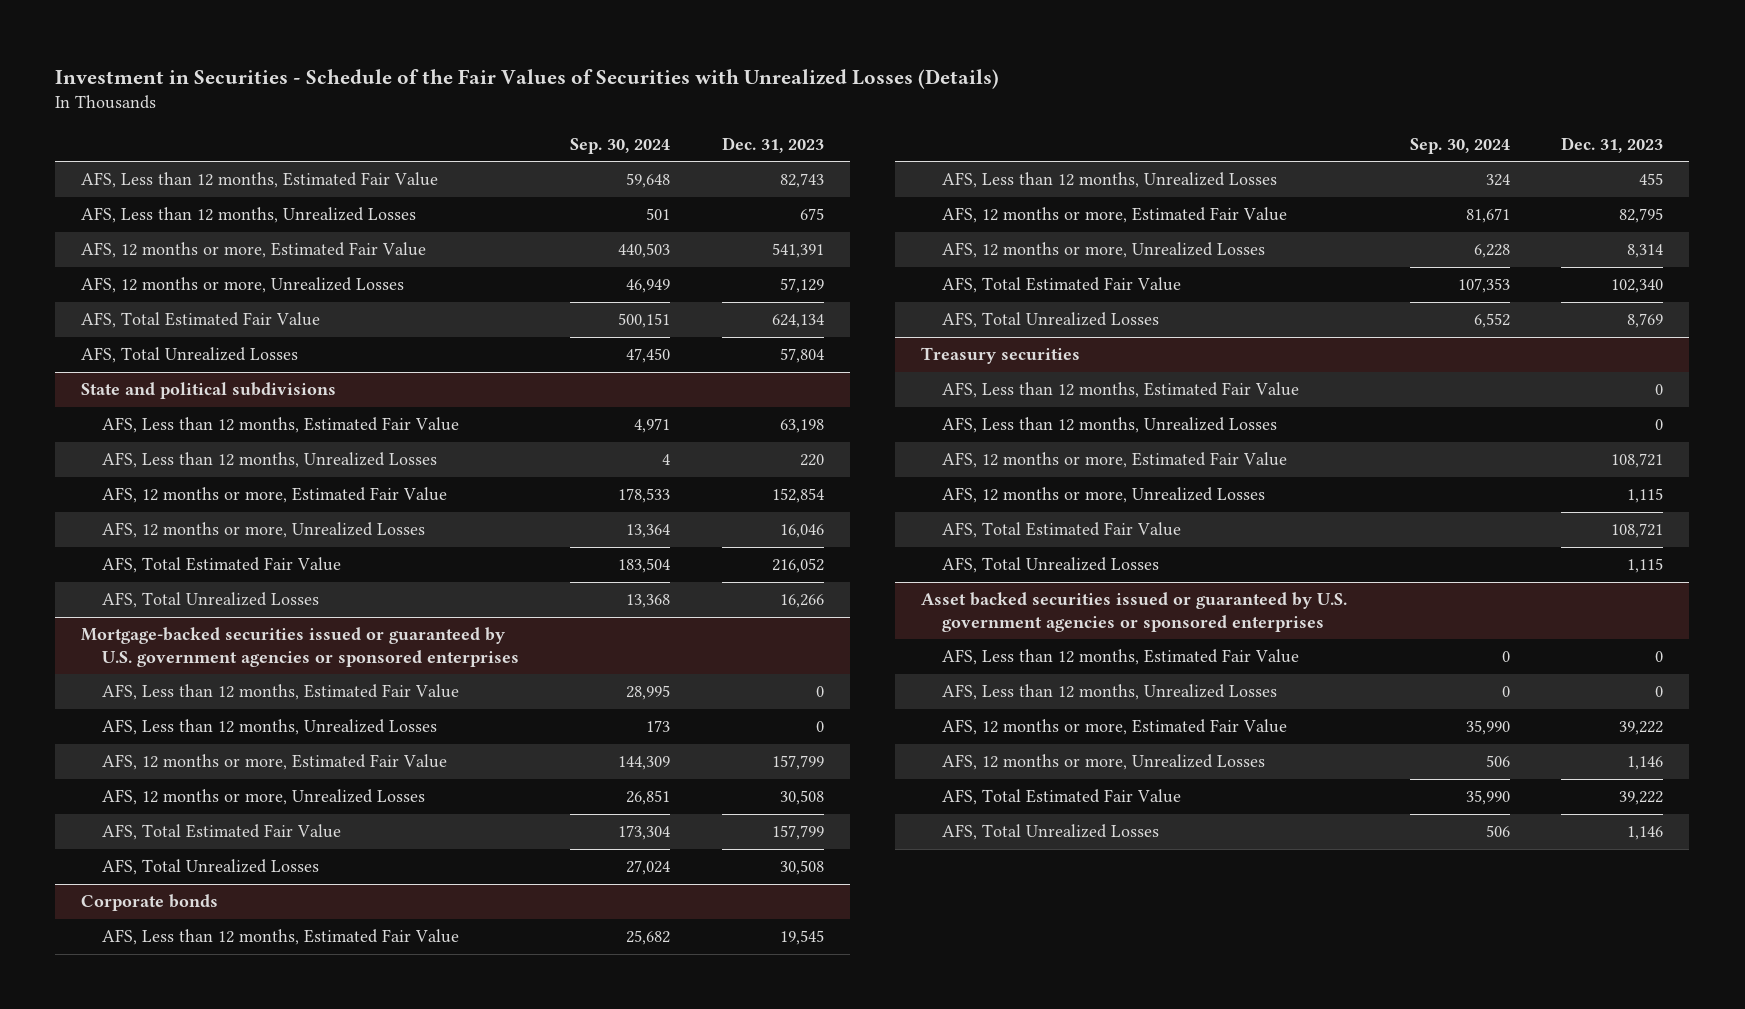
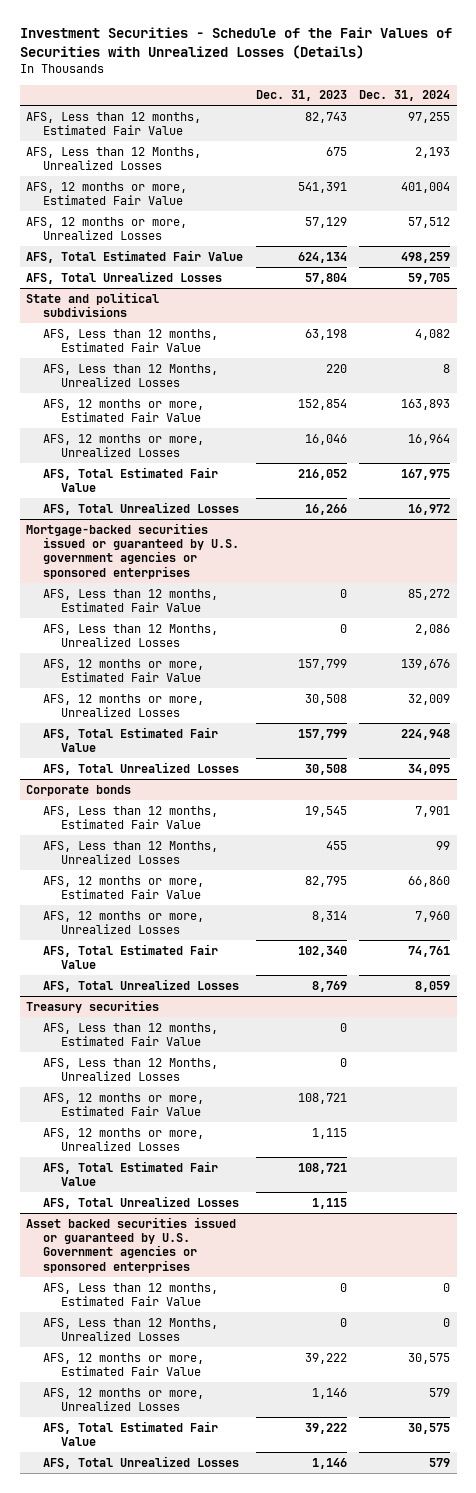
- Investment in Securities - Schedule of the Fair Values of Securities with Unrealized Losses (Details)
+ Investment Securities - Schedule of the Fair Values of Securities with Unrealized Losses (Details)
- | Sep. 30, 2024 | Dec. 31, 2023
+ | Dec. 31, 2023 | Dec. 31, 2024
- AFS, Less than 12 months, Unrealized Losses | 501 | 675
+ AFS, Less than 12 Months, Unrealized Losses | 675 | 2,193
@ State and political subdivisions
- AFS, Less than 12 months, Unrealized Losses | 4 | 220
+ AFS, Less than 12 Months, Unrealized Losses | 220 | 8
@ Mortgage-backed securities issued or guaranteed by U.S. government agencies or sponsored enterprises
- AFS, Less than 12 months, Unrealized Losses | 173 | 0
+ AFS, Less than 12 Months, Unrealized Losses | 0 | 2,086
@ Corporate bonds
- AFS, Less than 12 months, Unrealized Losses | 324 | 455
+ AFS, Less than 12 Months, Unrealized Losses | 455 | 99
@ Treasury securities
- AFS, Less than 12 months, Unrealized Losses | | 0
+ AFS, Less than 12 Months, Unrealized Losses | 0 |
- Asset backed securities issued or guaranteed by U.S. government agencies or sponsored enterprises
+ Asset backed securities issued or guaranteed by U.S. Government agencies or sponsored enterprises
- AFS, Less than 12 months, Unrealized Losses | 0 | 0
+ AFS, Less than 12 Months, Unrealized Losses | 0 | 0

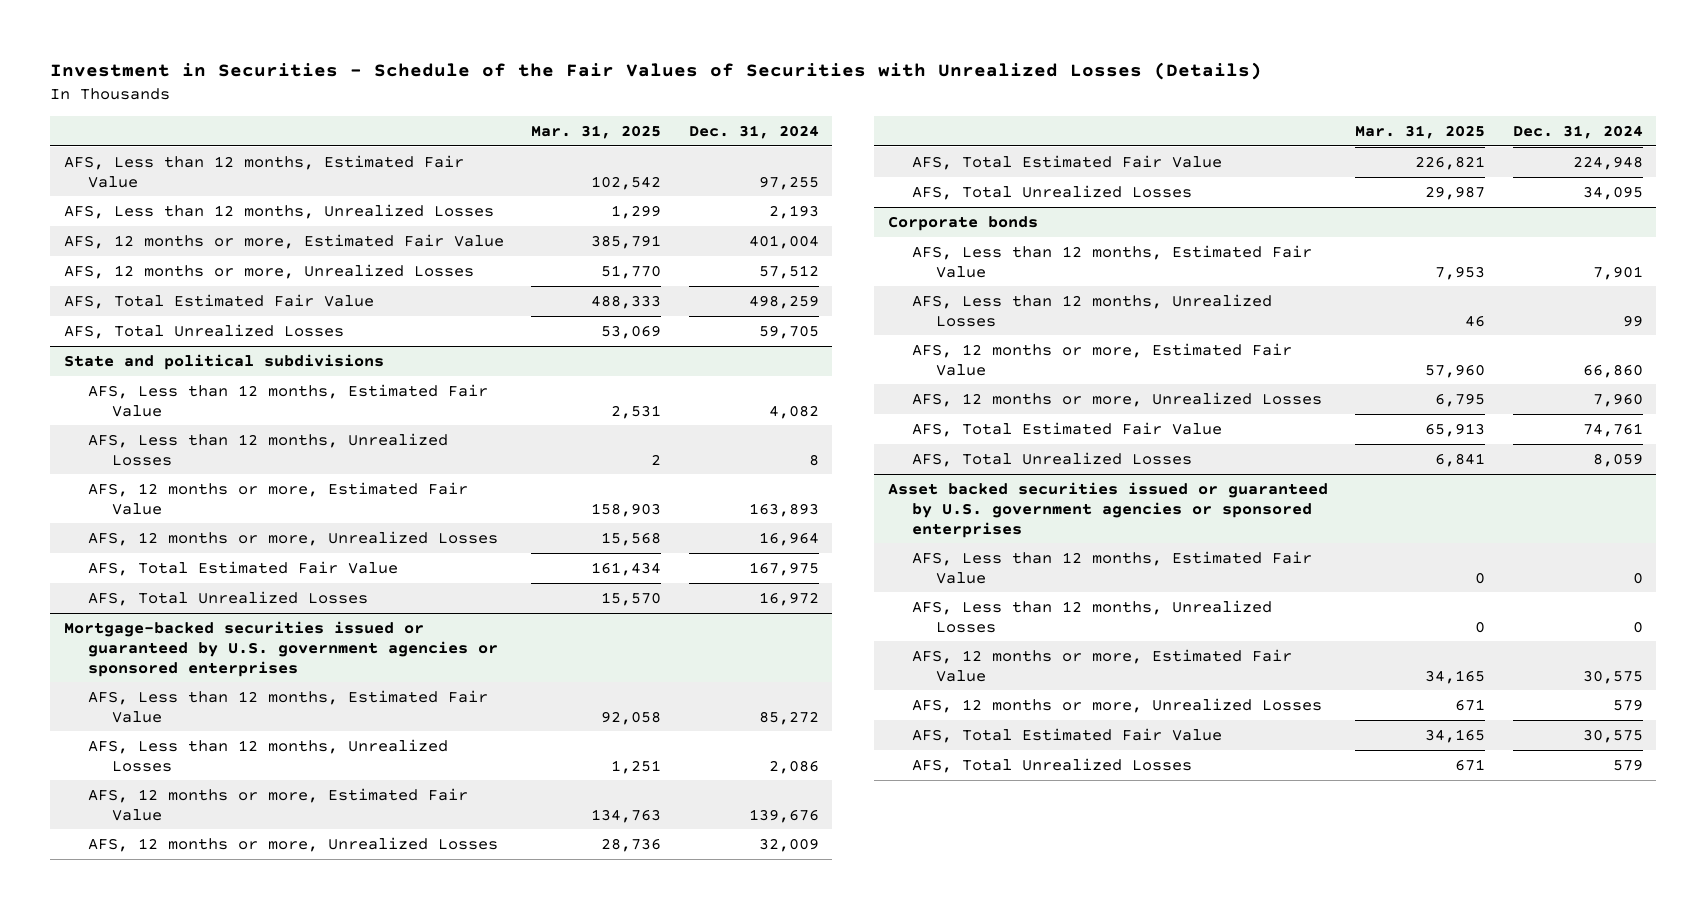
- Investment Securities - Schedule of the Fair Values of Securities with Unrealized Losses (Details)
+ Investment in Securities - Schedule of the Fair Values of Securities with Unrealized Losses (Details)
- | Dec. 31, 2023 | Dec. 31, 2024
+ | Mar. 31, 2025 | Dec. 31, 2024
- AFS, Less than 12 Months, Unrealized Losses | 675 | 2,193
+ AFS, Less than 12 months, Unrealized Losses | 1,299 | 2,193
@ State and political subdivisions
- AFS, Less than 12 Months, Unrealized Losses | 220 | 8
+ AFS, Less than 12 months, Unrealized Losses | 2 | 8
@ Mortgage-backed securities issued or guaranteed by U.S. government agencies or sponsored enterprises
- AFS, Less than 12 Months, Unrealized Losses | 0 | 2,086
+ AFS, Less than 12 months, Unrealized Losses | 1,251 | 2,086
@ Corporate bonds
- AFS, Less than 12 Months, Unrealized Losses | 455 | 99
+ AFS, Less than 12 months, Unrealized Losses | 46 | 99
- Treasury securities
- AFS, Less than 12 months, Estimated Fair Value | 0 |
- AFS, Less than 12 Months, Unrealized Losses | 0 |
- AFS, 12 months or more, Estimated Fair Value | 108,721 |
- AFS, 12 months or more, Unrealized Losses | 1,115 |
- AFS, Total Estimated Fair Value | 108,721 |
- AFS, Total Unrealized Losses | 1,115 |
- Asset backed securities issued or guaranteed by U.S. Government agencies or sponsored enterprises
+ Asset backed securities issued or guaranteed by U.S. government agencies or sponsored enterprises
- AFS, Less than 12 Months, Unrealized Losses | 0 | 0
+ AFS, Less than 12 months, Unrealized Losses | 0 | 0

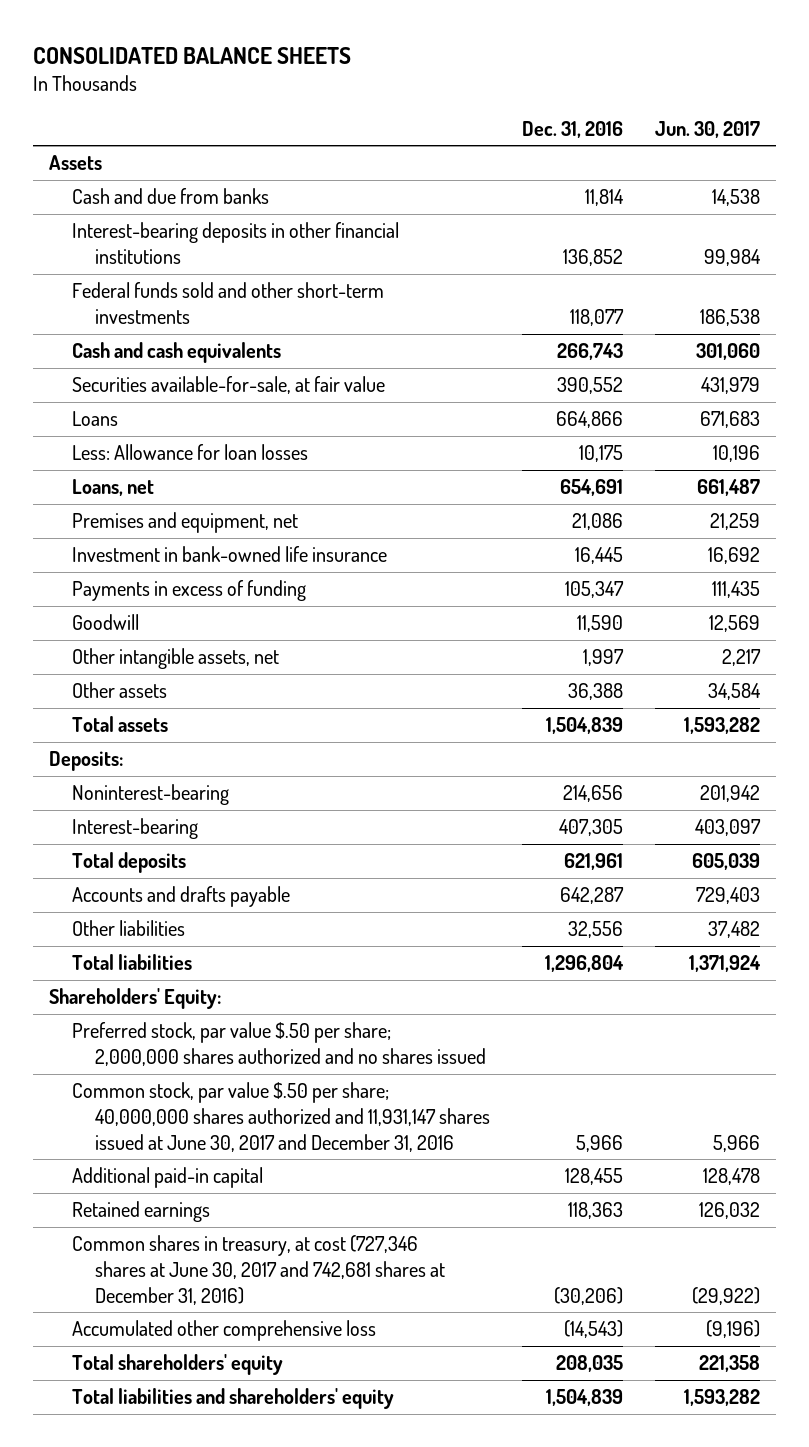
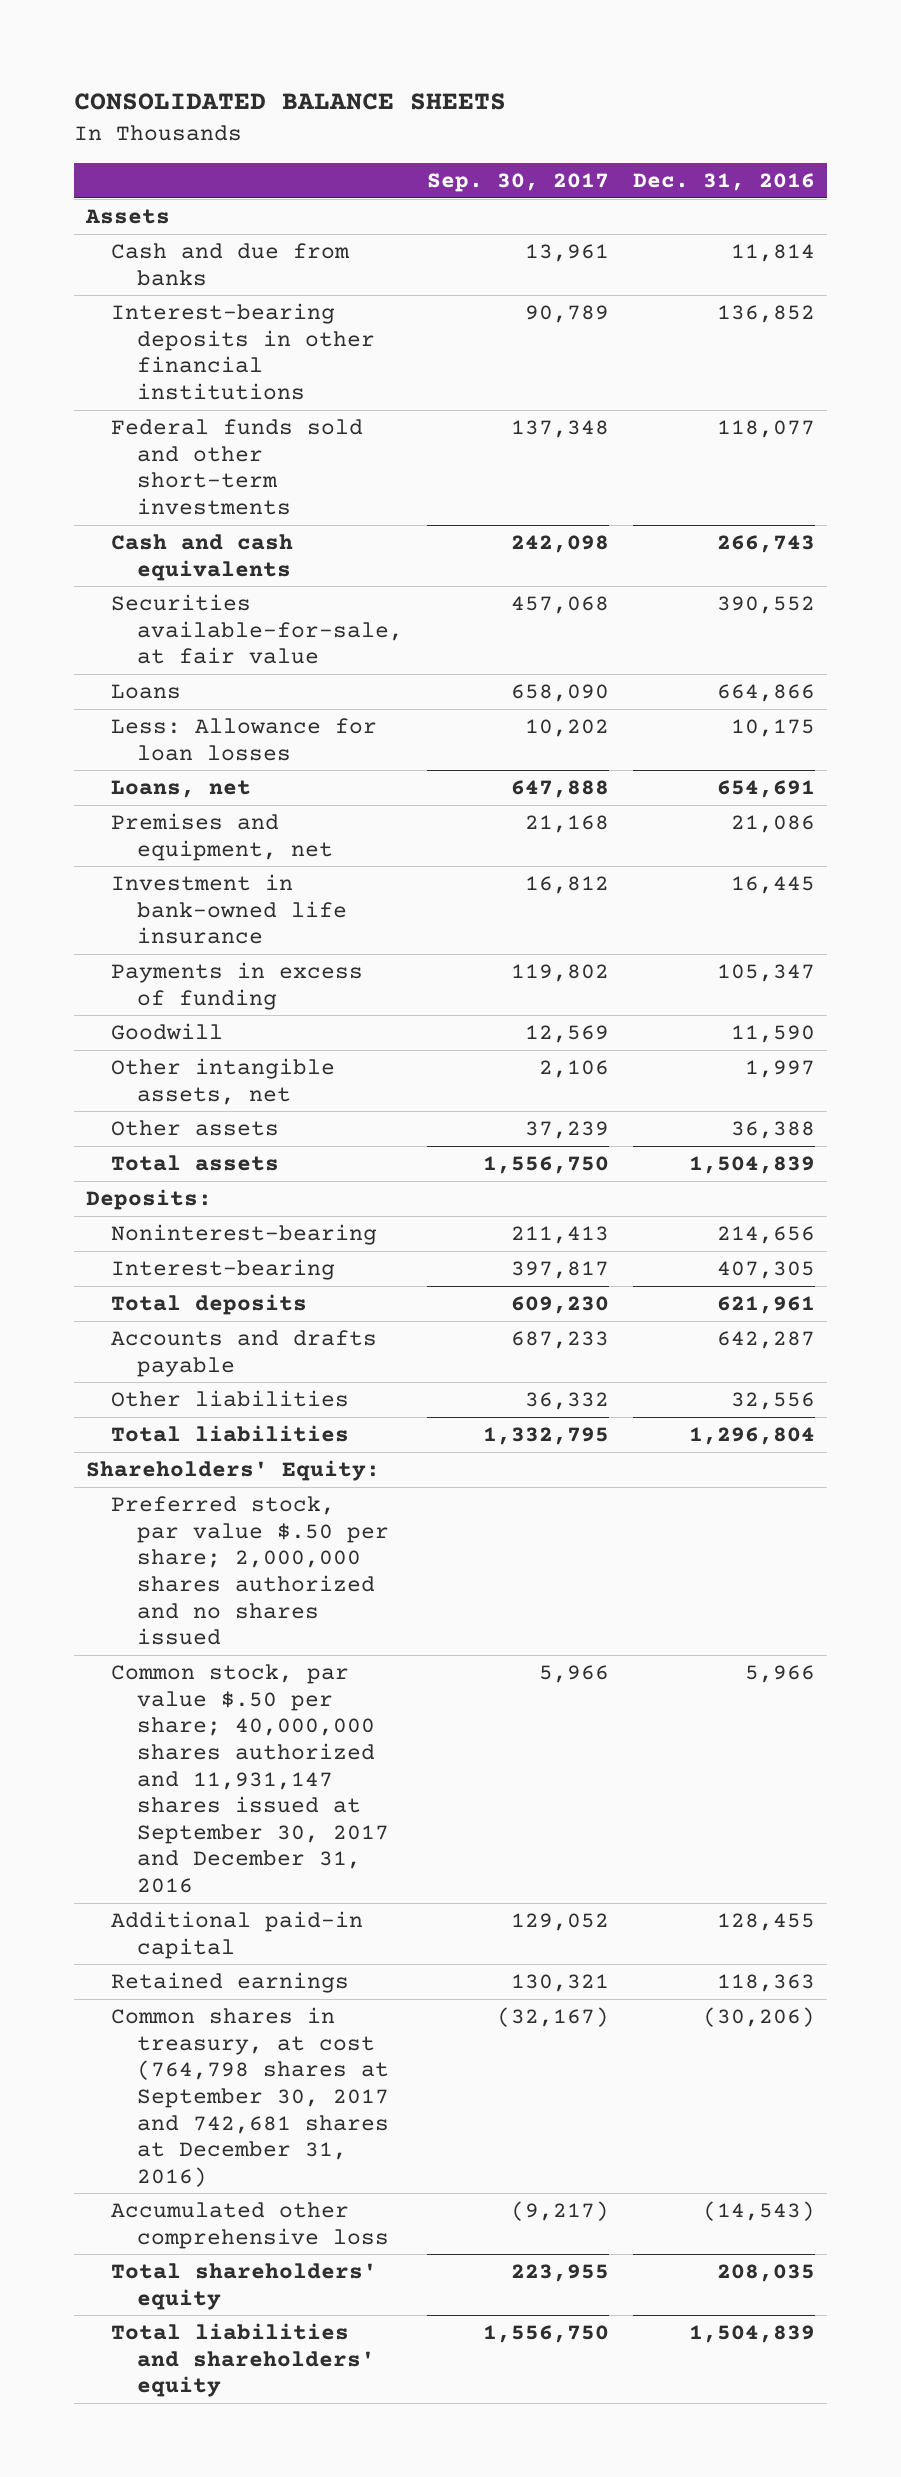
- | Dec. 31, 2016 | Jun. 30, 2017
+ | Sep. 30, 2017 | Dec. 31, 2016
- Common stock, par value $.50 per share; 40,000,000 shares authorized and 11,931,147 shares issued at June 30, 2017 and December 31, 2016 | 5,966 | 5,966
+ Common stock, par value $.50 per share; 40,000,000 shares authorized and 11,931,147 shares issued at September 30, 2017 and December 31, 2016 | 5,966 | 5,966
- Common shares in treasury, at cost (727,346 shares at June 30, 2017 and 742,681 shares at December 31, 2016) | (30,206) | (29,922)
+ Common shares in treasury, at cost (764,798 shares at September 30, 2017 and 742,681 shares at December 31, 2016) | (32,167) | (30,206)

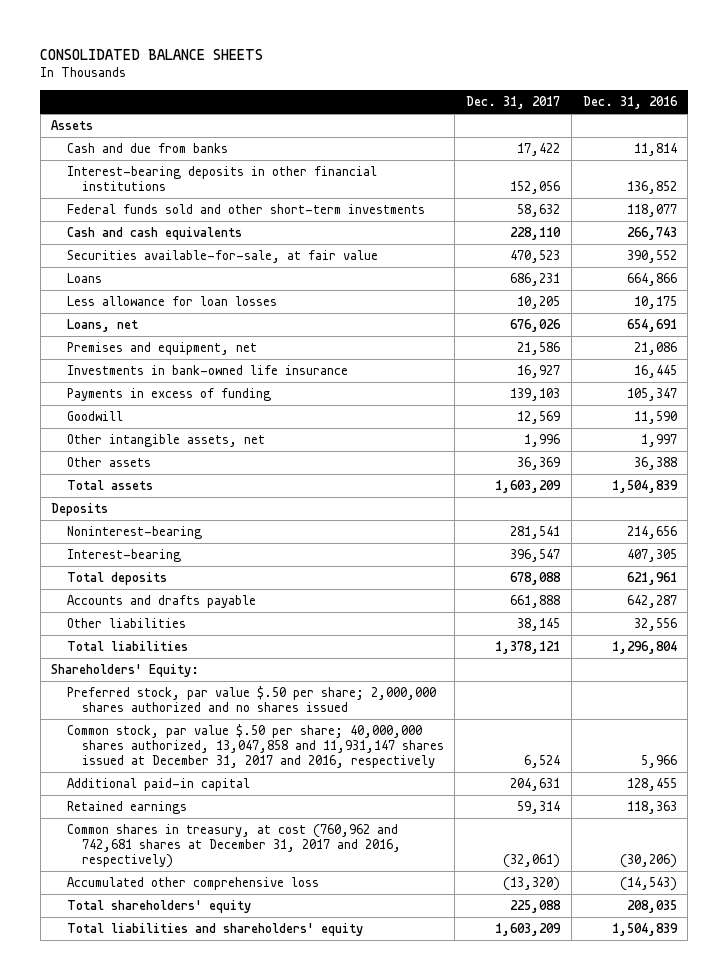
- | Sep. 30, 2017 | Dec. 31, 2016
+ | Dec. 31, 2017 | Dec. 31, 2016
- Less: Allowance for loan losses | 10,202 | 10,175
+ Less allowance for loan losses | 10,205 | 10,175
- Investment in bank-owned life insurance | 16,812 | 16,445
+ Investments in bank-owned life insurance | 16,927 | 16,445
- Deposits:
+ Deposits
- Common stock, par value $.50 per share; 40,000,000 shares authorized and 11,931,147 shares issued at September 30, 2017 and December 31, 2016 | 5,966 | 5,966
+ Common stock, par value $.50 per share; 40,000,000 shares authorized, 13,047,858 and 11,931,147 shares issued at December 31, 2017 and 2016, respectively | 6,524 | 5,966
- Common shares in treasury, at cost (764,798 shares at September 30, 2017 and 742,681 shares at December 31, 2016) | (32,167) | (30,206)
+ Common shares in treasury, at cost (760,962 and 742,681 shares at December 31, 2017 and 2016, respectively) | (32,061) | (30,206)

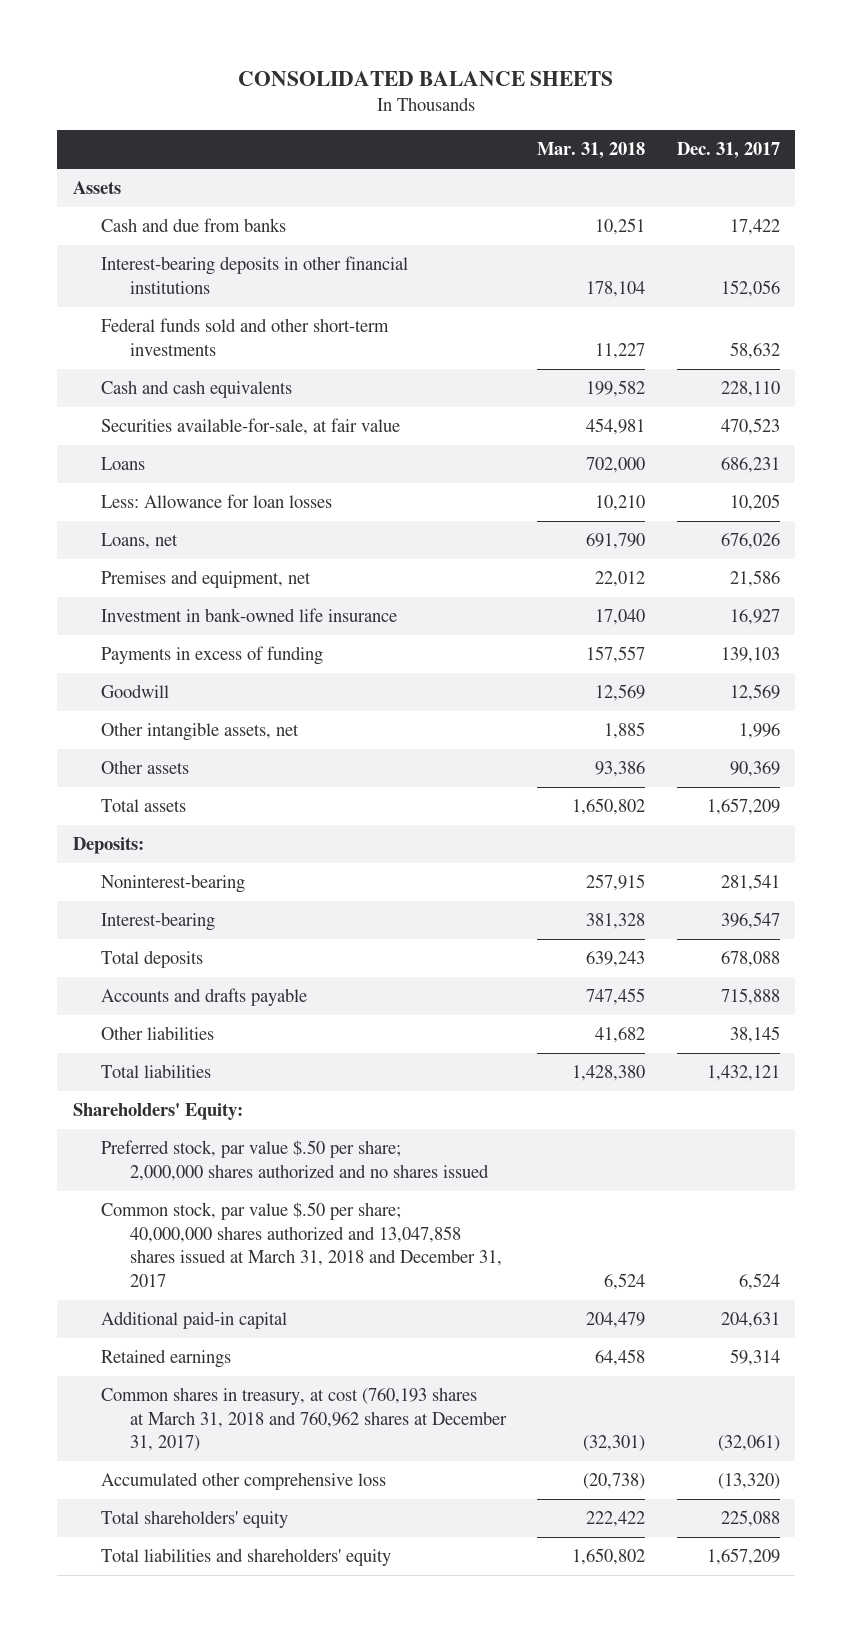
- | Dec. 31, 2017 | Dec. 31, 2016
+ | Mar. 31, 2018 | Dec. 31, 2017
- Less allowance for loan losses | 10,205 | 10,175
+ Less: Allowance for loan losses | 10,210 | 10,205
- Investments in bank-owned life insurance | 16,927 | 16,445
+ Investment in bank-owned life insurance | 17,040 | 16,927
- Other assets | 36,369 | 36,388
- Total assets | 1,603,209 | 1,504,839
- Deposits
+ Other assets | 93,386 | 90,369
+ Total assets | 1,650,802 | 1,657,209
+ Deposits:
- Accounts and drafts payable | 661,888 | 642,287
+ Accounts and drafts payable | 747,455 | 715,888
- Total liabilities | 1,378,121 | 1,296,804
+ Total liabilities | 1,428,380 | 1,432,121
- Common stock, par value $.50 per share; 40,000,000 shares authorized, 13,047,858 and 11,931,147 shares issued at December 31, 2017 and 2016, respectively | 6,524 | 5,966
+ Common stock, par value $.50 per share; 40,000,000 shares authorized and 13,047,858 shares issued at March 31, 2018 and December 31, 2017 | 6,524 | 6,524
- Common shares in treasury, at cost (760,962 and 742,681 shares at December 31, 2017 and 2016, respectively) | (32,061) | (30,206)
+ Common shares in treasury, at cost (760,193 shares at March 31, 2018 and 760,962 shares at December 31, 2017) | (32,301) | (32,061)
- Total liabilities and shareholders' equity | 1,603,209 | 1,504,839
+ Total liabilities and shareholders' equity | 1,650,802 | 1,657,209

